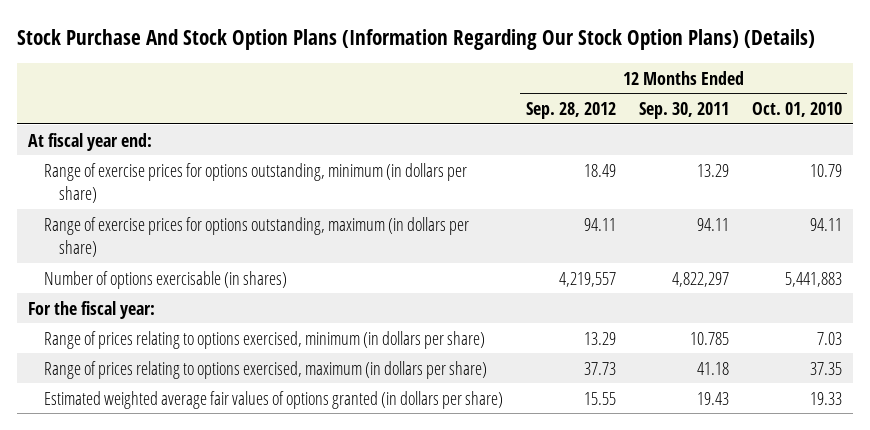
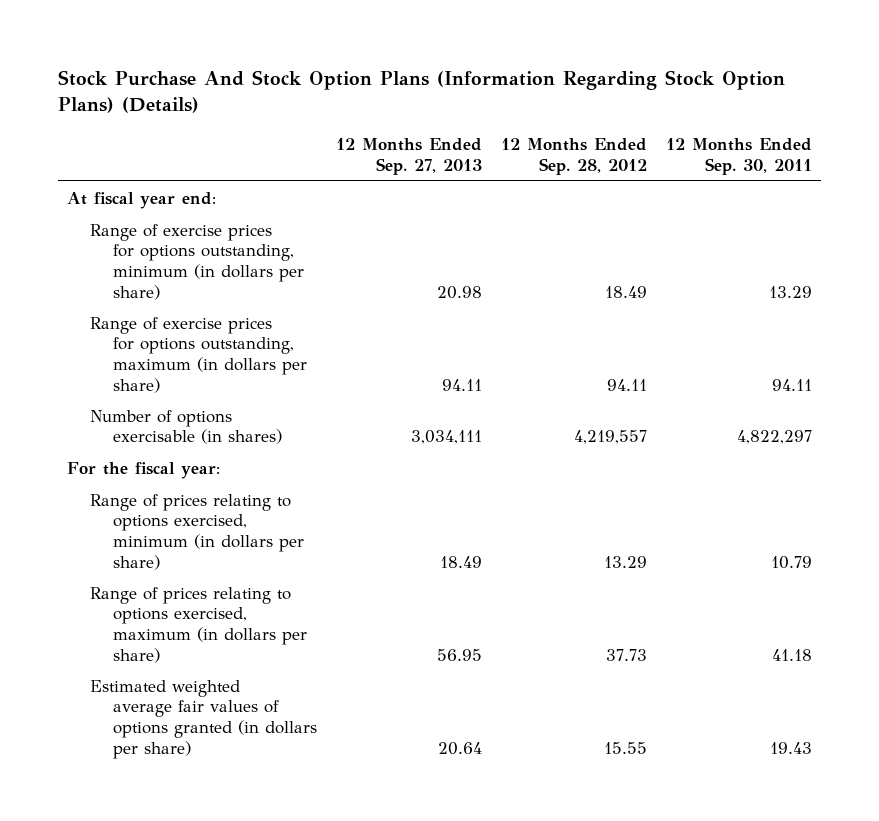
- Stock Purchase And Stock Option Plans (Information Regarding Our Stock Option Plans) (Details)
+ Stock Purchase And Stock Option Plans (Information Regarding Stock Option Plans) (Details)
- | 12 Months Ended Sep. 28, 2012 | 12 Months Ended Sep. 30, 2011 | 12 Months Ended Oct. 01, 2010
+ | 12 Months Ended Sep. 27, 2013 | 12 Months Ended Sep. 28, 2012 | 12 Months Ended Sep. 30, 2011
- Range of prices relating to options exercised, minimum (in dollars per share) | 13.29 | 10.785 | 7.03
+ Range of prices relating to options exercised, minimum (in dollars per share) | 18.49 | 13.29 | 10.79

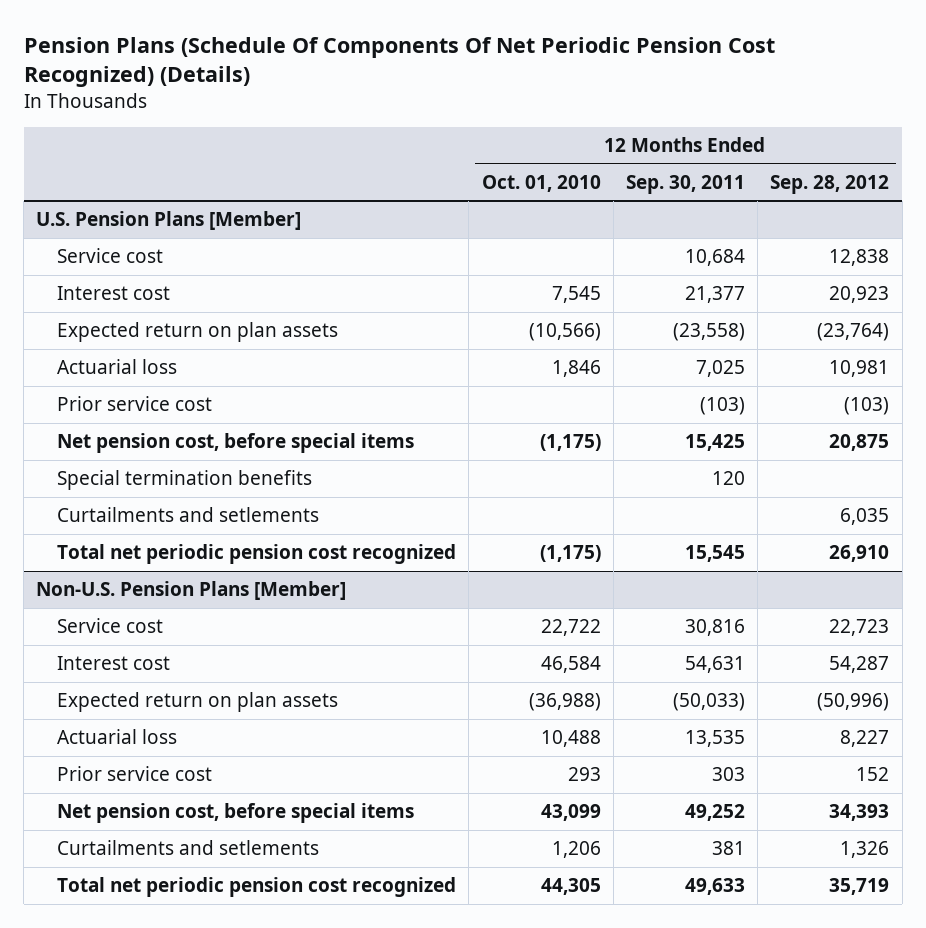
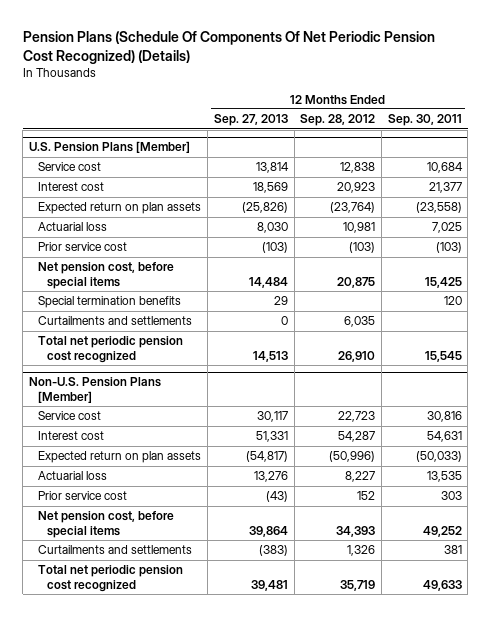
- | 12 Months Ended Oct. 01, 2010 | 12 Months Ended Sep. 30, 2011 | 12 Months Ended Sep. 28, 2012
+ | 12 Months Ended Sep. 27, 2013 | 12 Months Ended Sep. 28, 2012 | 12 Months Ended Sep. 30, 2011
@ U.S. Pension Plans [Member]
- Curtailments and setlements | | | 6,035
+ Curtailments and settlements | 0 | 6,035 |
@ Non-U.S. Pension Plans [Member]
- Curtailments and setlements | 1,206 | 381 | 1,326
+ Curtailments and settlements | (383) | 1,326 | 381

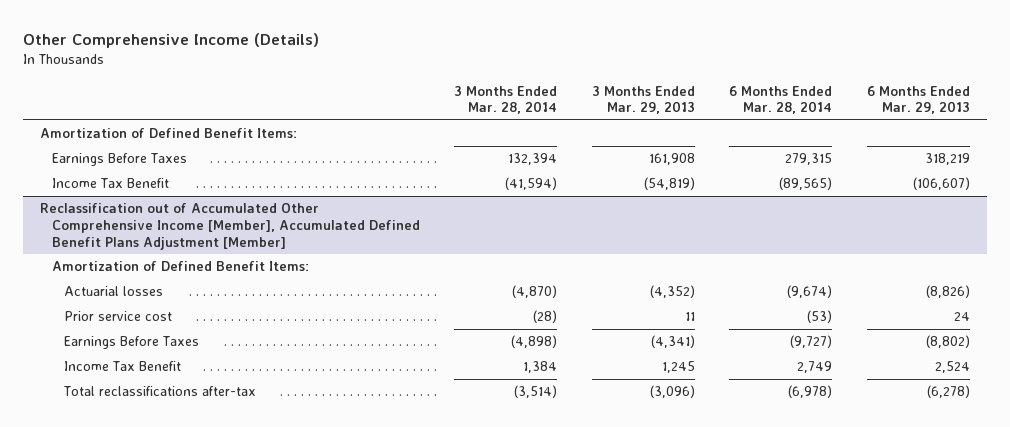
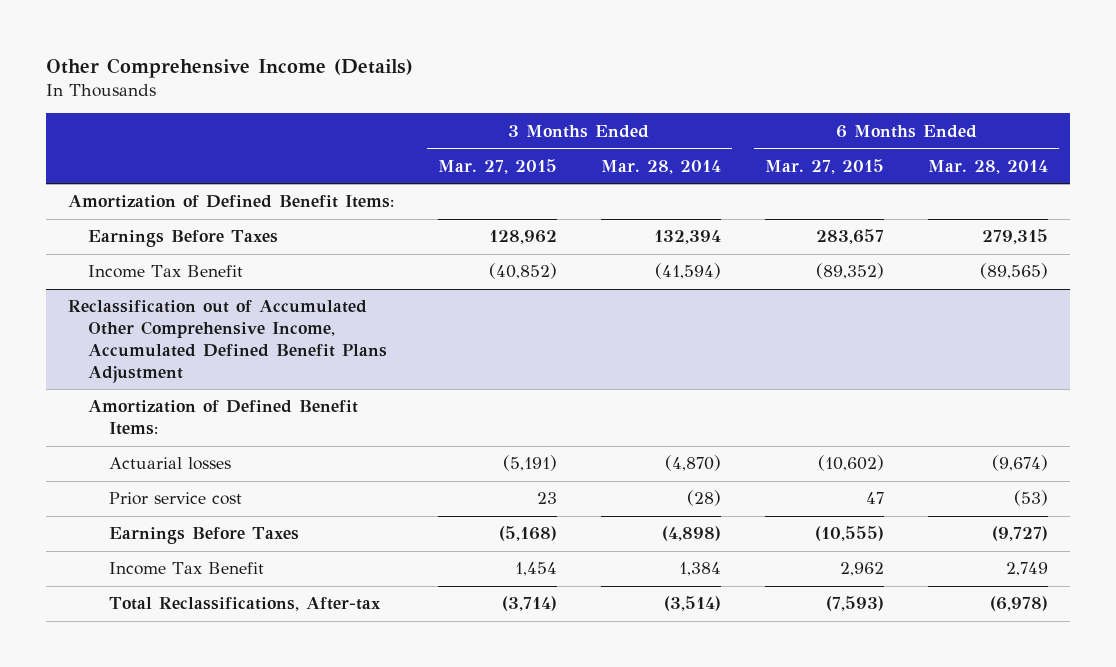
- | 3 Months Ended Mar. 28, 2014 | 3 Months Ended Mar. 29, 2013 | 6 Months Ended Mar. 28, 2014 | 6 Months Ended Mar. 29, 2013
+ | 3 Months Ended Mar. 27, 2015 | 3 Months Ended Mar. 28, 2014 | 6 Months Ended Mar. 27, 2015 | 6 Months Ended Mar. 28, 2014
- Reclassification out of Accumulated Other Comprehensive Income [Member], Accumulated Defined Benefit Plans Adjustment [Member]
+ Reclassification out of Accumulated Other Comprehensive Income, Accumulated Defined Benefit Plans Adjustment
- Total reclassifications after-tax | (3,514) | (3,096) | (6,978) | (6,278)
+ Total Reclassifications, After-tax | (3,714) | (3,514) | (7,593) | (6,978)

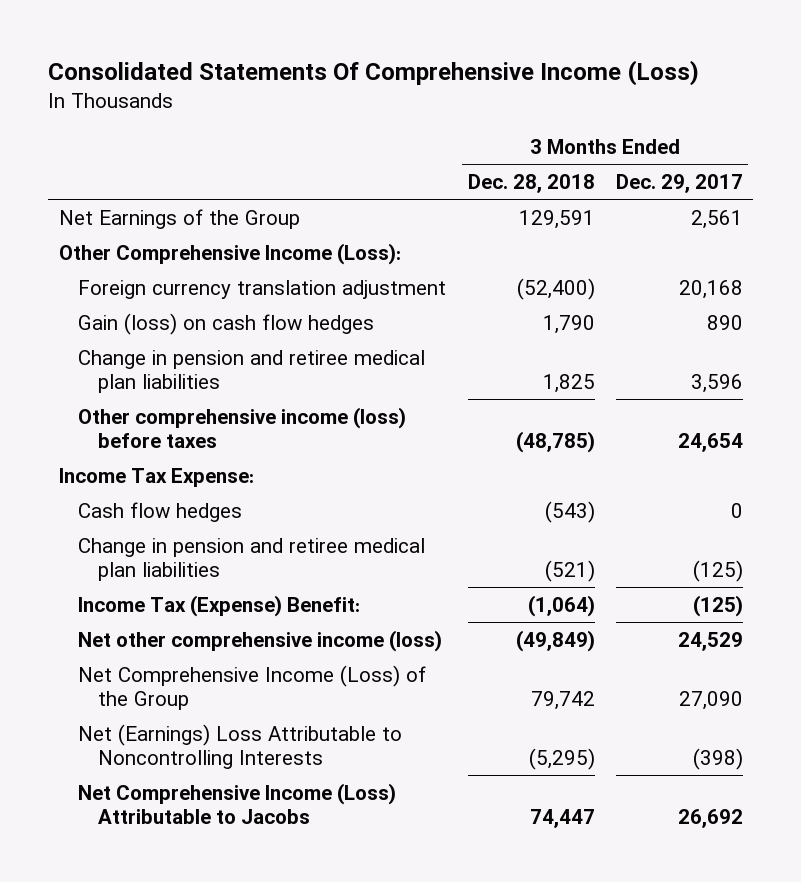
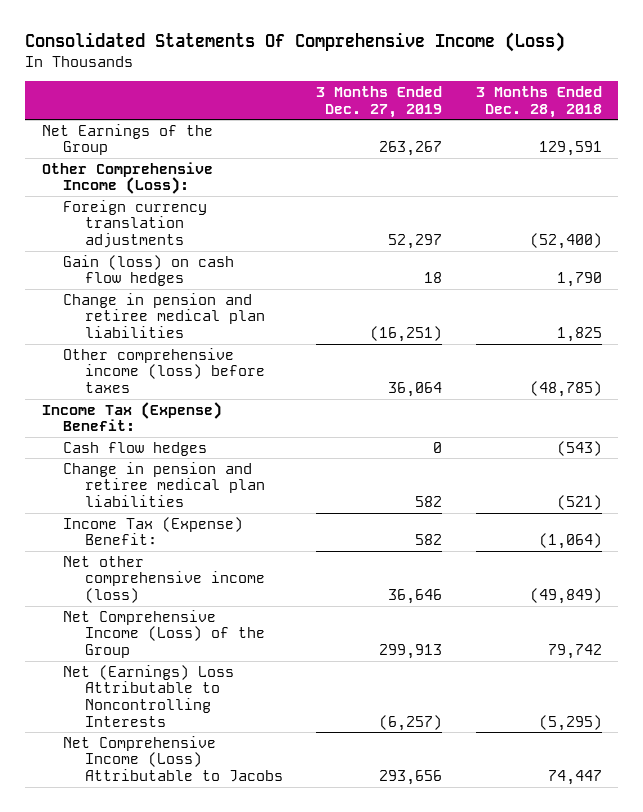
- | 3 Months Ended Dec. 28, 2018 | 3 Months Ended Dec. 29, 2017
+ | 3 Months Ended Dec. 27, 2019 | 3 Months Ended Dec. 28, 2018
- Foreign currency translation adjustment | (52,400) | 20,168
+ Foreign currency translation adjustments | 52,297 | (52,400)
- Income Tax Expense:
+ Income Tax (Expense) Benefit:

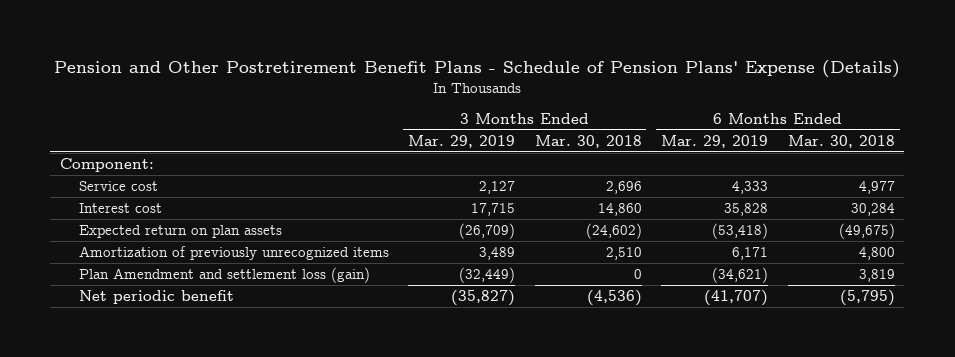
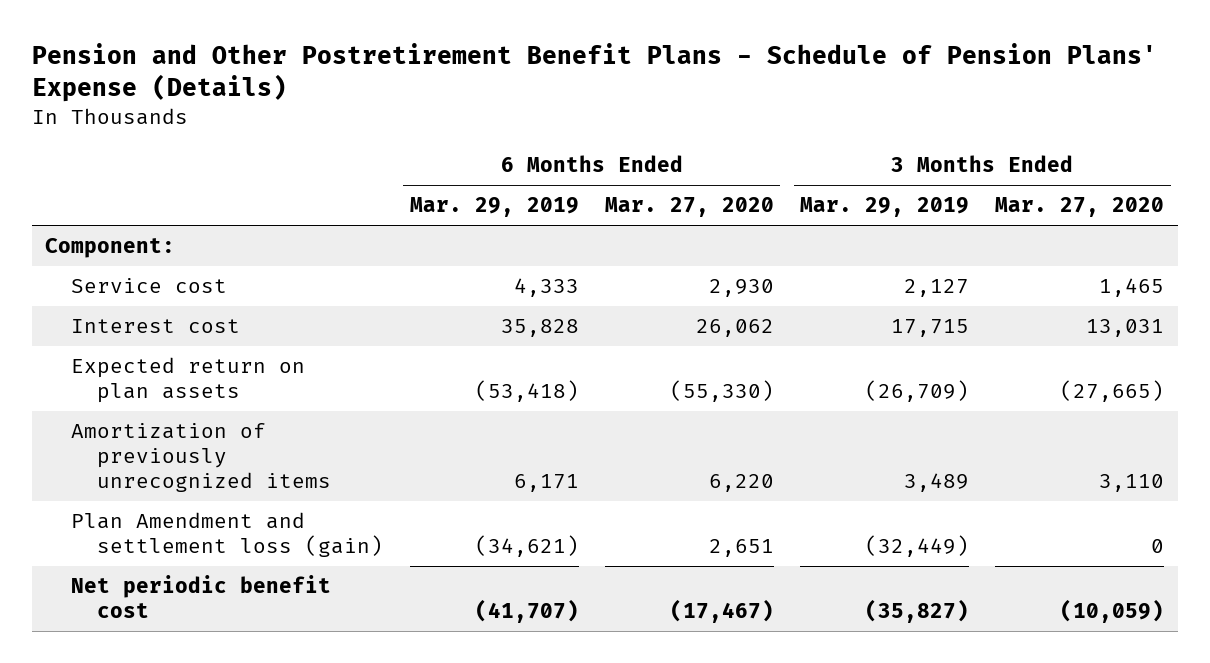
- | 3 Months Ended Mar. 29, 2019 | 3 Months Ended Mar. 30, 2018 | 6 Months Ended Mar. 29, 2019 | 6 Months Ended Mar. 30, 2018
+ | 6 Months Ended Mar. 29, 2019 | 6 Months Ended Mar. 27, 2020 | 3 Months Ended Mar. 29, 2019 | 3 Months Ended Mar. 27, 2020
- Net periodic benefit | (35,827) | (4,536) | (41,707) | (5,795)
+ Net periodic benefit cost | (41,707) | (17,467) | (35,827) | (10,059)

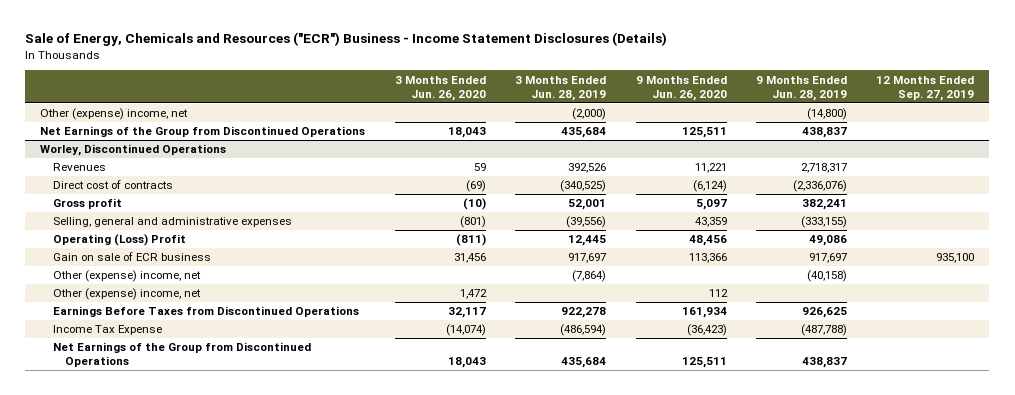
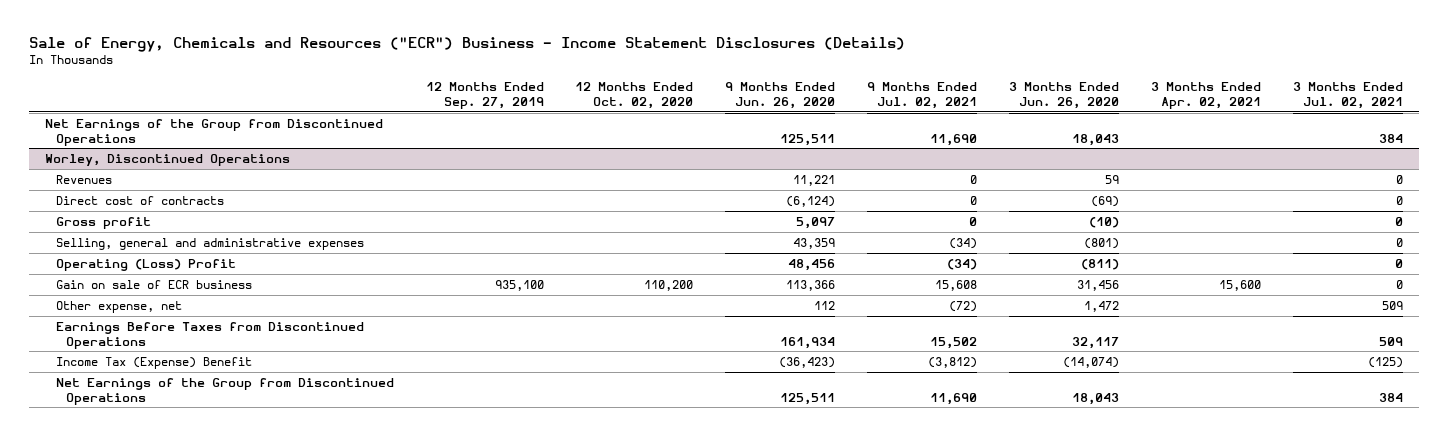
- | 3 Months Ended Jun. 26, 2020 | 3 Months Ended Jun. 28, 2019 | 9 Months Ended Jun. 26, 2020 | 9 Months Ended Jun. 28, 2019 | 12 Months Ended Sep. 27, 2019
+ | 12 Months Ended Sep. 27, 2019 | 12 Months Ended Oct. 02, 2020 | 9 Months Ended Jun. 26, 2020 | 9 Months Ended Jul. 02, 2021 | 3 Months Ended Jun. 26, 2020 | 3 Months Ended Apr. 02, 2021 | 3 Months Ended Jul. 02, 2021
- Other (expense) income, net | | (2,000) | | (14,800) |
@ Worley, Discontinued Operations
- Other (expense) income, net | | (7,864) | | (40,158) |
- Other (expense) income, net | 1,472 | | 112 | |
+ Other expense, net | | | 112 | (72) | 1,472 | | 509
- Income Tax Expense | (14,074) | (486,594) | (36,423) | (487,788) |
+ Income Tax (Expense) Benefit | | | (36,423) | (3,812) | (14,074) | | (125)

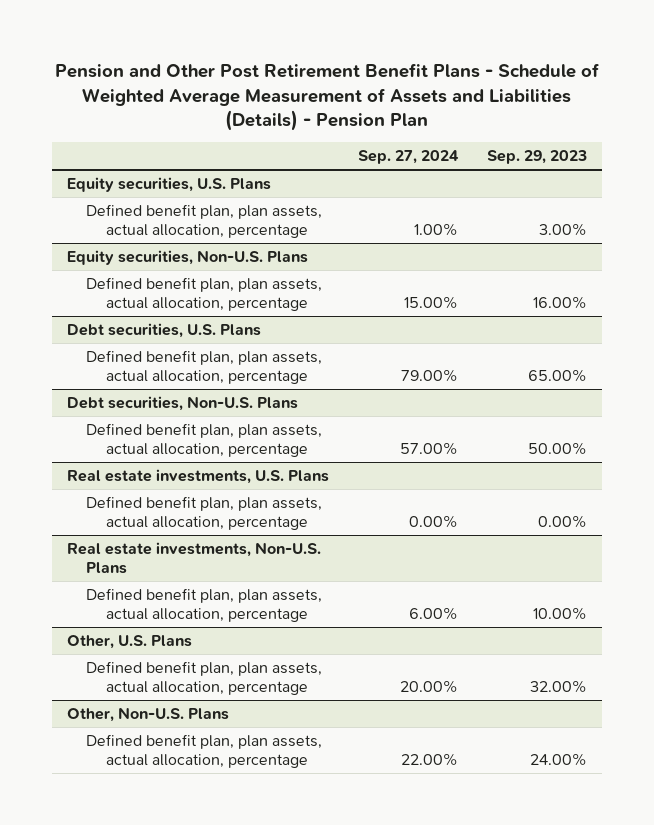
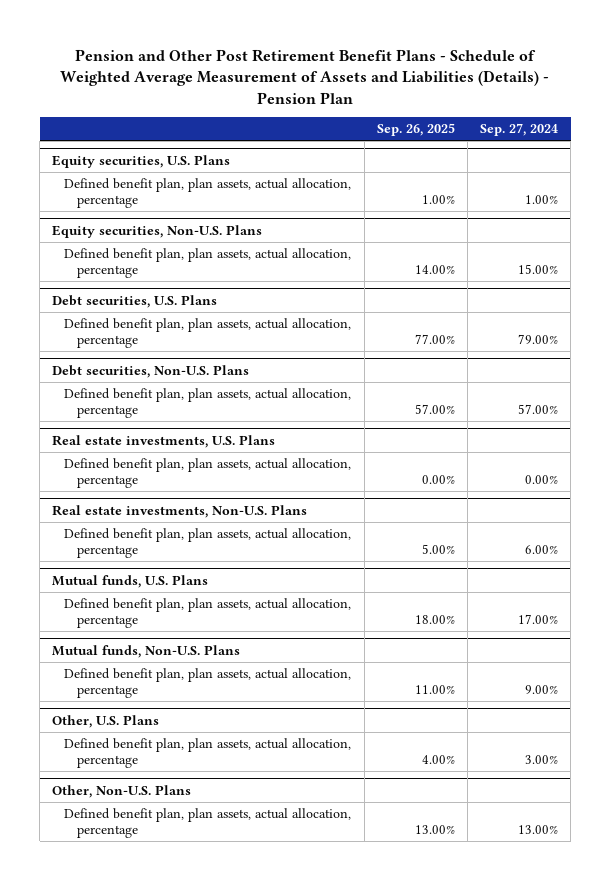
- | Sep. 27, 2024 | Sep. 29, 2023
+ | Sep. 26, 2025 | Sep. 27, 2024
+ Mutual funds, U.S. Plans
+ Defined benefit plan, plan assets, actual allocation, percentage | 18.00% | 17.00%
+ Mutual funds, Non-U.S. Plans
+ Defined benefit plan, plan assets, actual allocation, percentage | 11.00% | 9.00%
@ Other, U.S. Plans
- Defined benefit plan, plan assets, actual allocation, percentage | 20.00% | 32.00%
+ Defined benefit plan, plan assets, actual allocation, percentage | 4.00% | 3.00%
@ Other, Non-U.S. Plans
- Defined benefit plan, plan assets, actual allocation, percentage | 22.00% | 24.00%
+ Defined benefit plan, plan assets, actual allocation, percentage | 13.00% | 13.00%

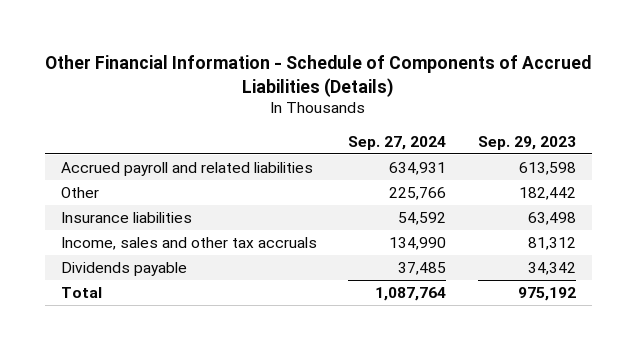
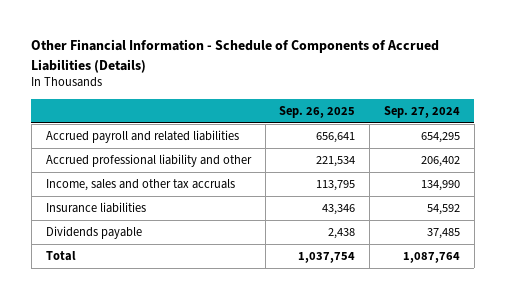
- | Sep. 27, 2024 | Sep. 29, 2023
+ | Sep. 26, 2025 | Sep. 27, 2024
- Accrued payroll and related liabilities | 634,931 | 613,598
- Other | 225,766 | 182,442
+ Accrued payroll and related liabilities | 656,641 | 654,295
+ Accrued professional liability and other | 221,534 | 206,402
moved down: Insurance liabilities | 43,346 | 54,592

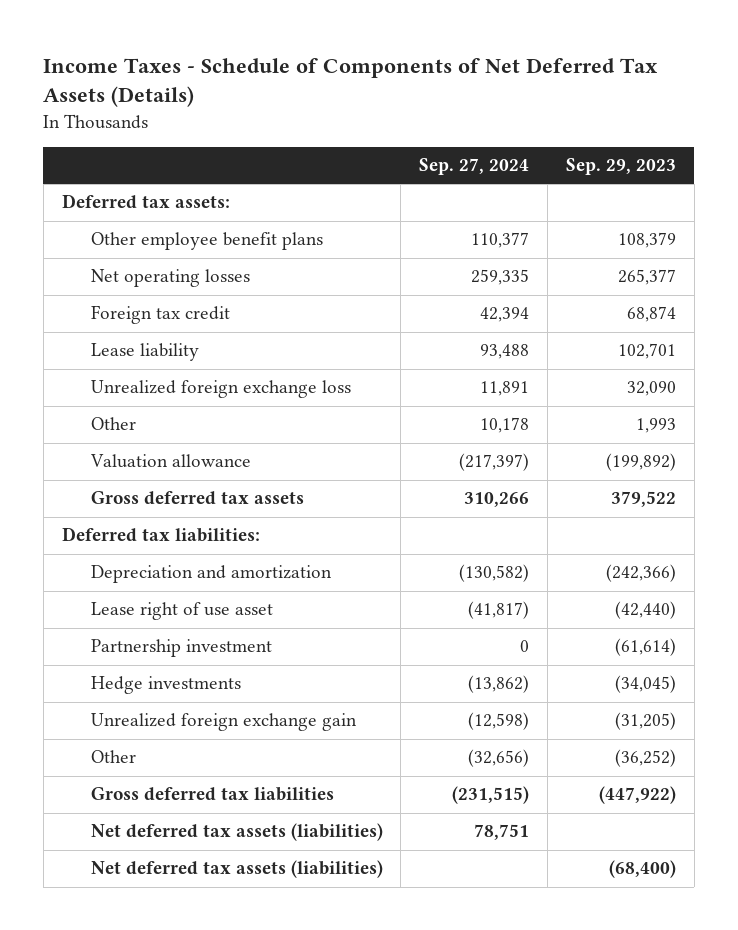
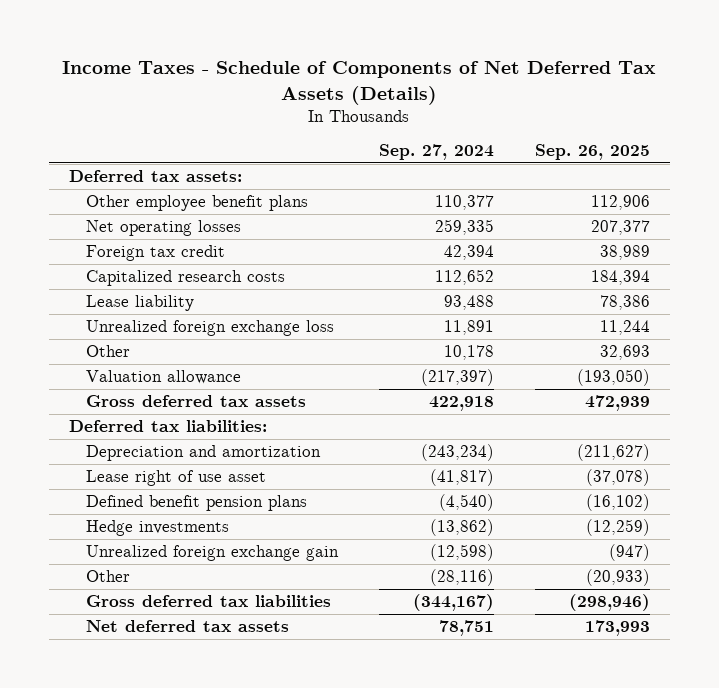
- | Sep. 27, 2024 | Sep. 29, 2023
+ | Sep. 27, 2024 | Sep. 26, 2025
+ Capitalized research costs | 112,652 | 184,394
- Gross deferred tax assets | 310,266 | 379,522
+ Gross deferred tax assets | 422,918 | 472,939
- Depreciation and amortization | (130,582) | (242,366)
+ Depreciation and amortization | (243,234) | (211,627)
- Partnership investment | 0 | (61,614)
+ Defined benefit pension plans | (4,540) | (16,102)
- Other | (32,656) | (36,252)
- Gross deferred tax liabilities | (231,515) | (447,922)
- Net deferred tax assets (liabilities) | 78,751 |
- Net deferred tax assets (liabilities) | | (68,400)
+ Other | (28,116) | (20,933)
+ Gross deferred tax liabilities | (344,167) | (298,946)
+ Net deferred tax assets | 78,751 | 173,993

